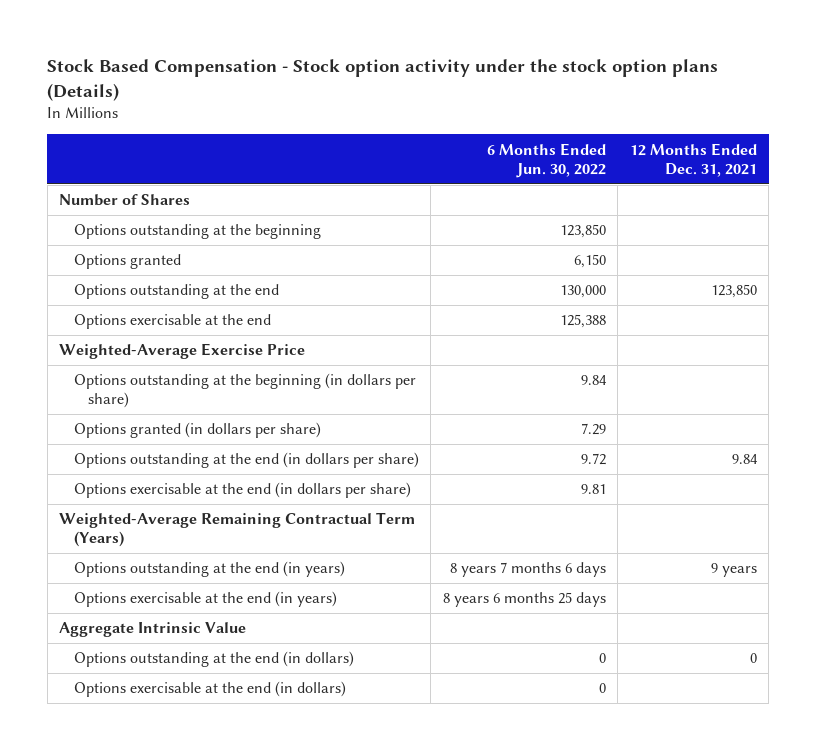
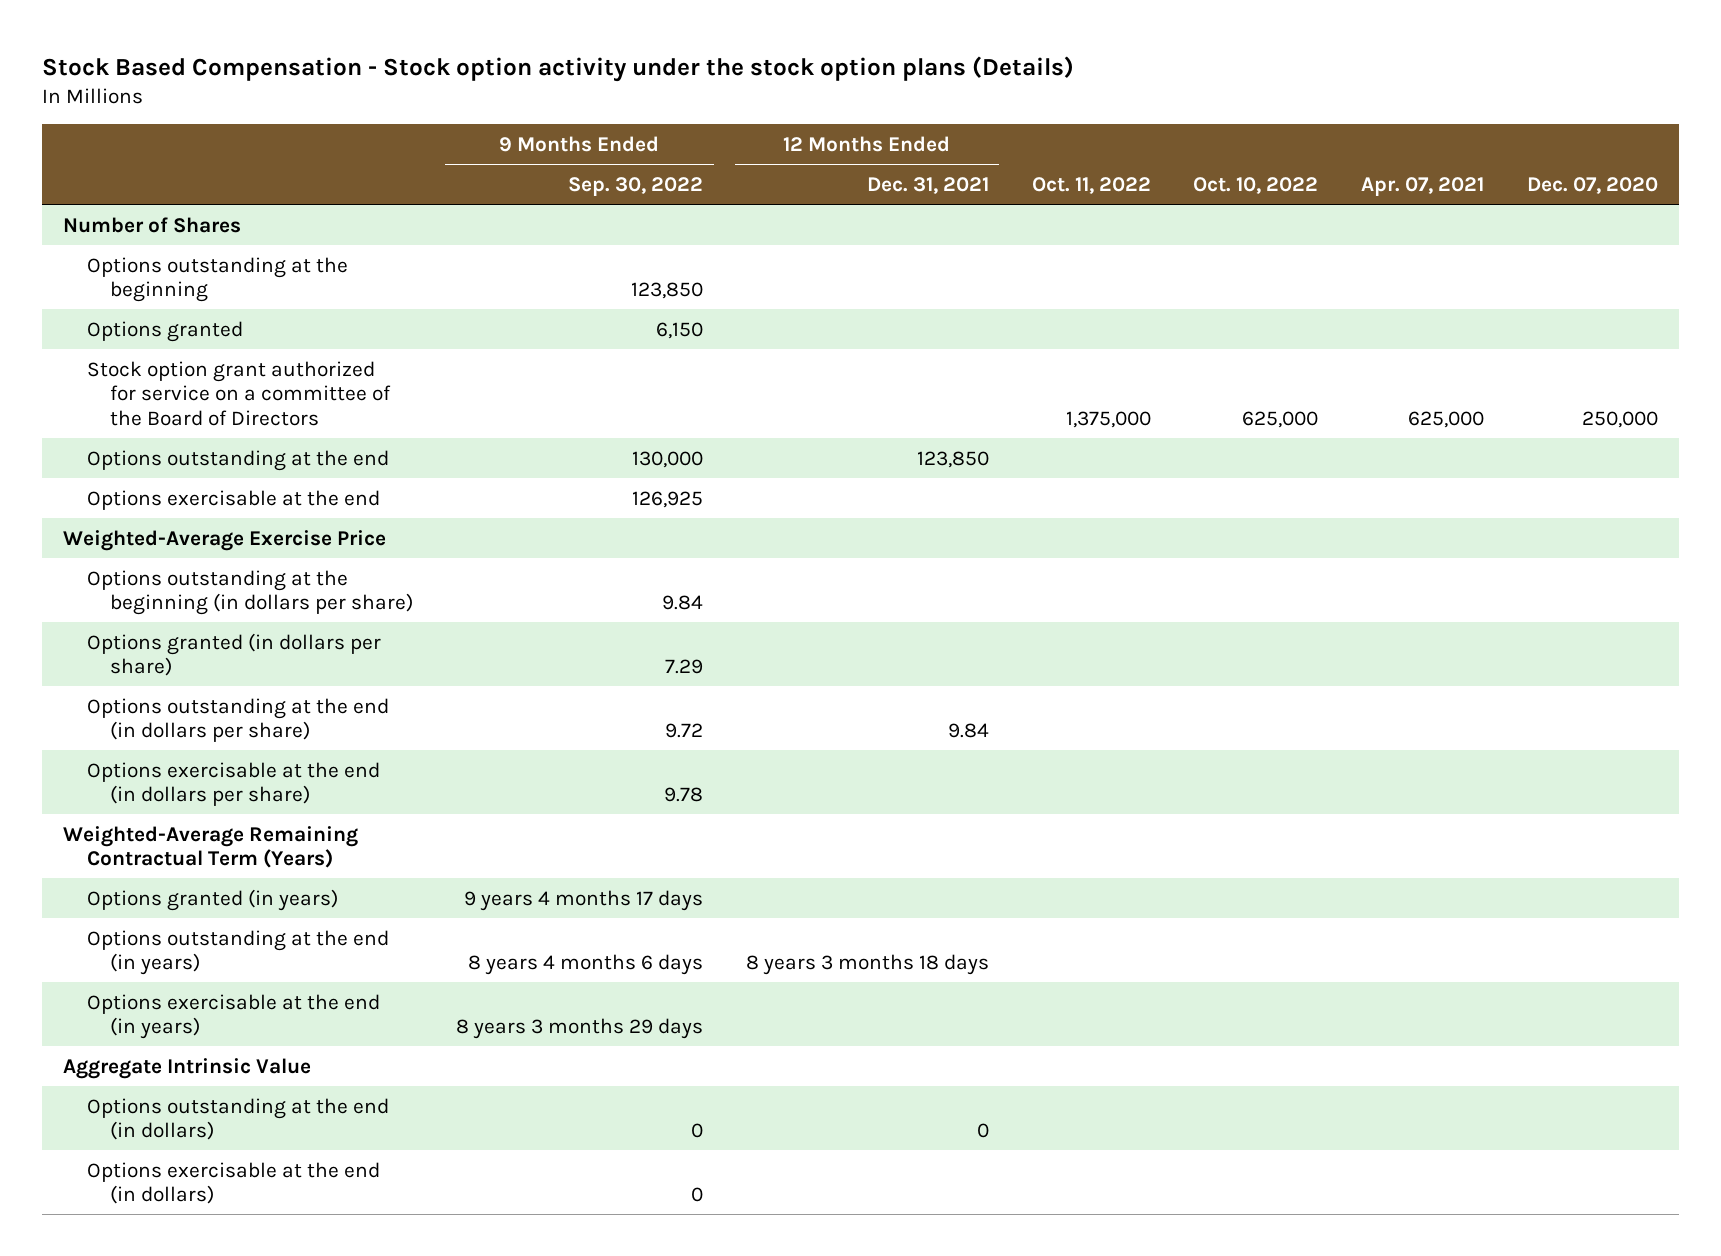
- | 6 Months Ended Jun. 30, 2022 | 12 Months Ended Dec. 31, 2021
+ | 9 Months Ended Sep. 30, 2022 | 12 Months Ended Dec. 31, 2021 | Oct. 11, 2022 | Oct. 10, 2022 | Apr. 07, 2021 | Dec. 07, 2020
+ Stock option grant authorized for service on a committee of the Board of Directors | | | 1,375,000 | 625,000 | 625,000 | 250,000
- Options outstanding at the end (in years) | 8 years 7 months 6 days | 9 years
+ Options granted (in years) | 9 years 4 months 17 days | | | | |
+ Options outstanding at the end (in years) | 8 years 4 months 6 days | 8 years 3 months 18 days | | | |

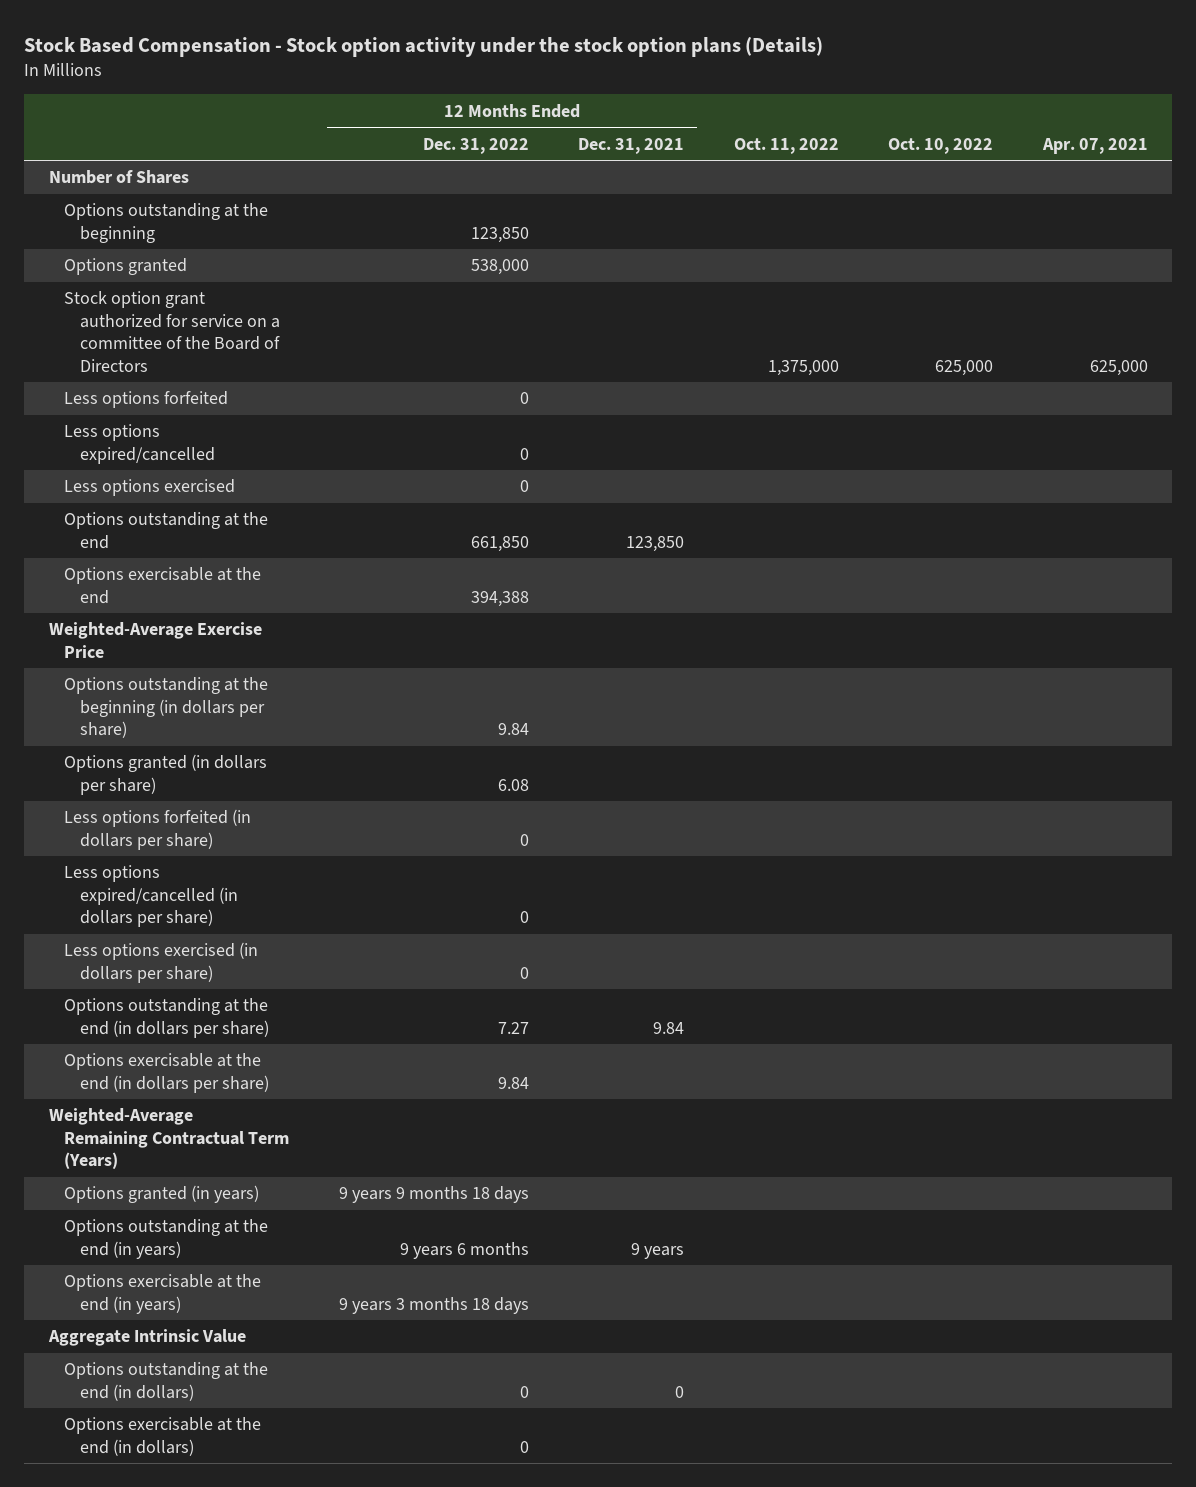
- | 9 Months Ended Sep. 30, 2022 | 12 Months Ended Dec. 31, 2021 | Oct. 11, 2022 | Oct. 10, 2022 | Apr. 07, 2021 | Dec. 07, 2020
+ | 12 Months Ended Dec. 31, 2022 | 12 Months Ended Dec. 31, 2021 | Oct. 11, 2022 | Oct. 10, 2022 | Apr. 07, 2021
+ Less options forfeited | 0 | | | |
+ Less options expired/cancelled | 0 | | | |
+ Less options exercised | 0 | | | |
+ Less options forfeited (in dollars per share) | 0 | | | |
+ Less options expired/cancelled (in dollars per share) | 0 | | | |
+ Less options exercised (in dollars per share) | 0 | | | |
- Options outstanding at the end (in years) | 8 years 4 months 6 days | 8 years 3 months 18 days | | | |
+ Options outstanding at the end (in years) | 9 years 6 months | 9 years | | |

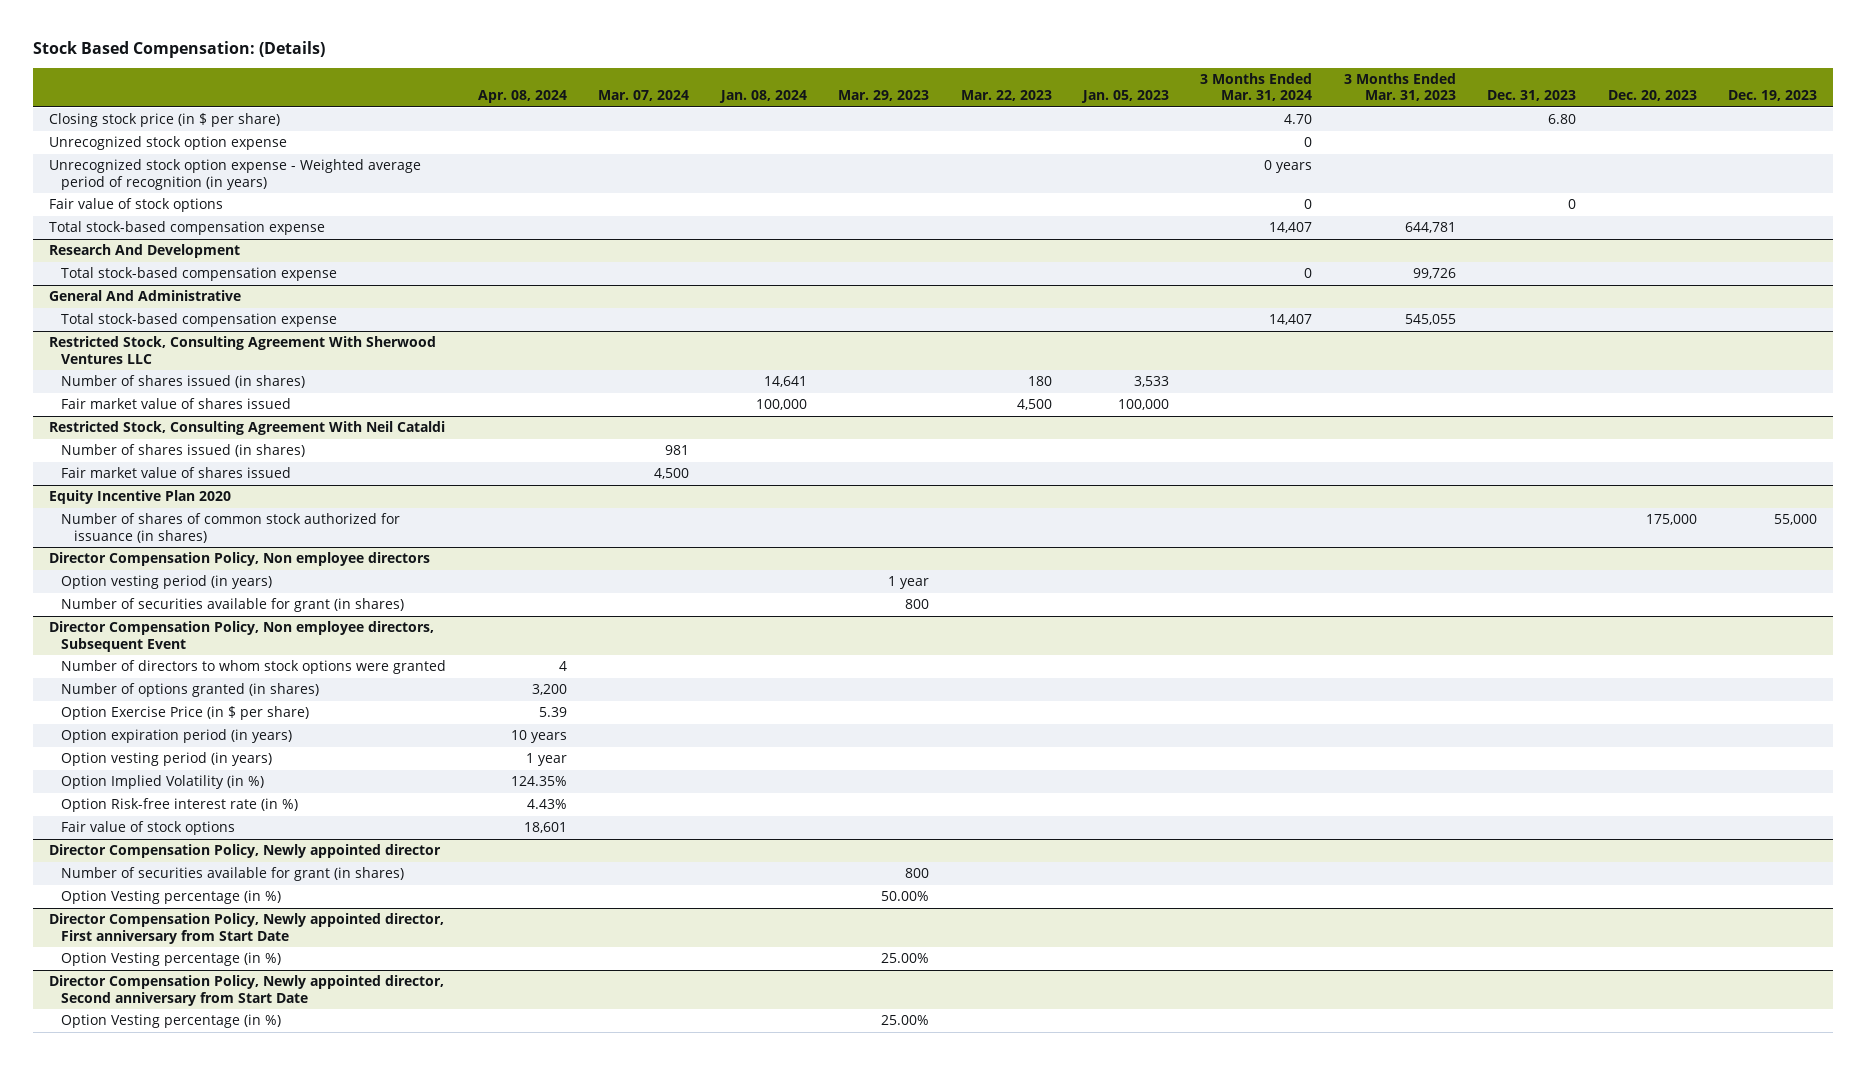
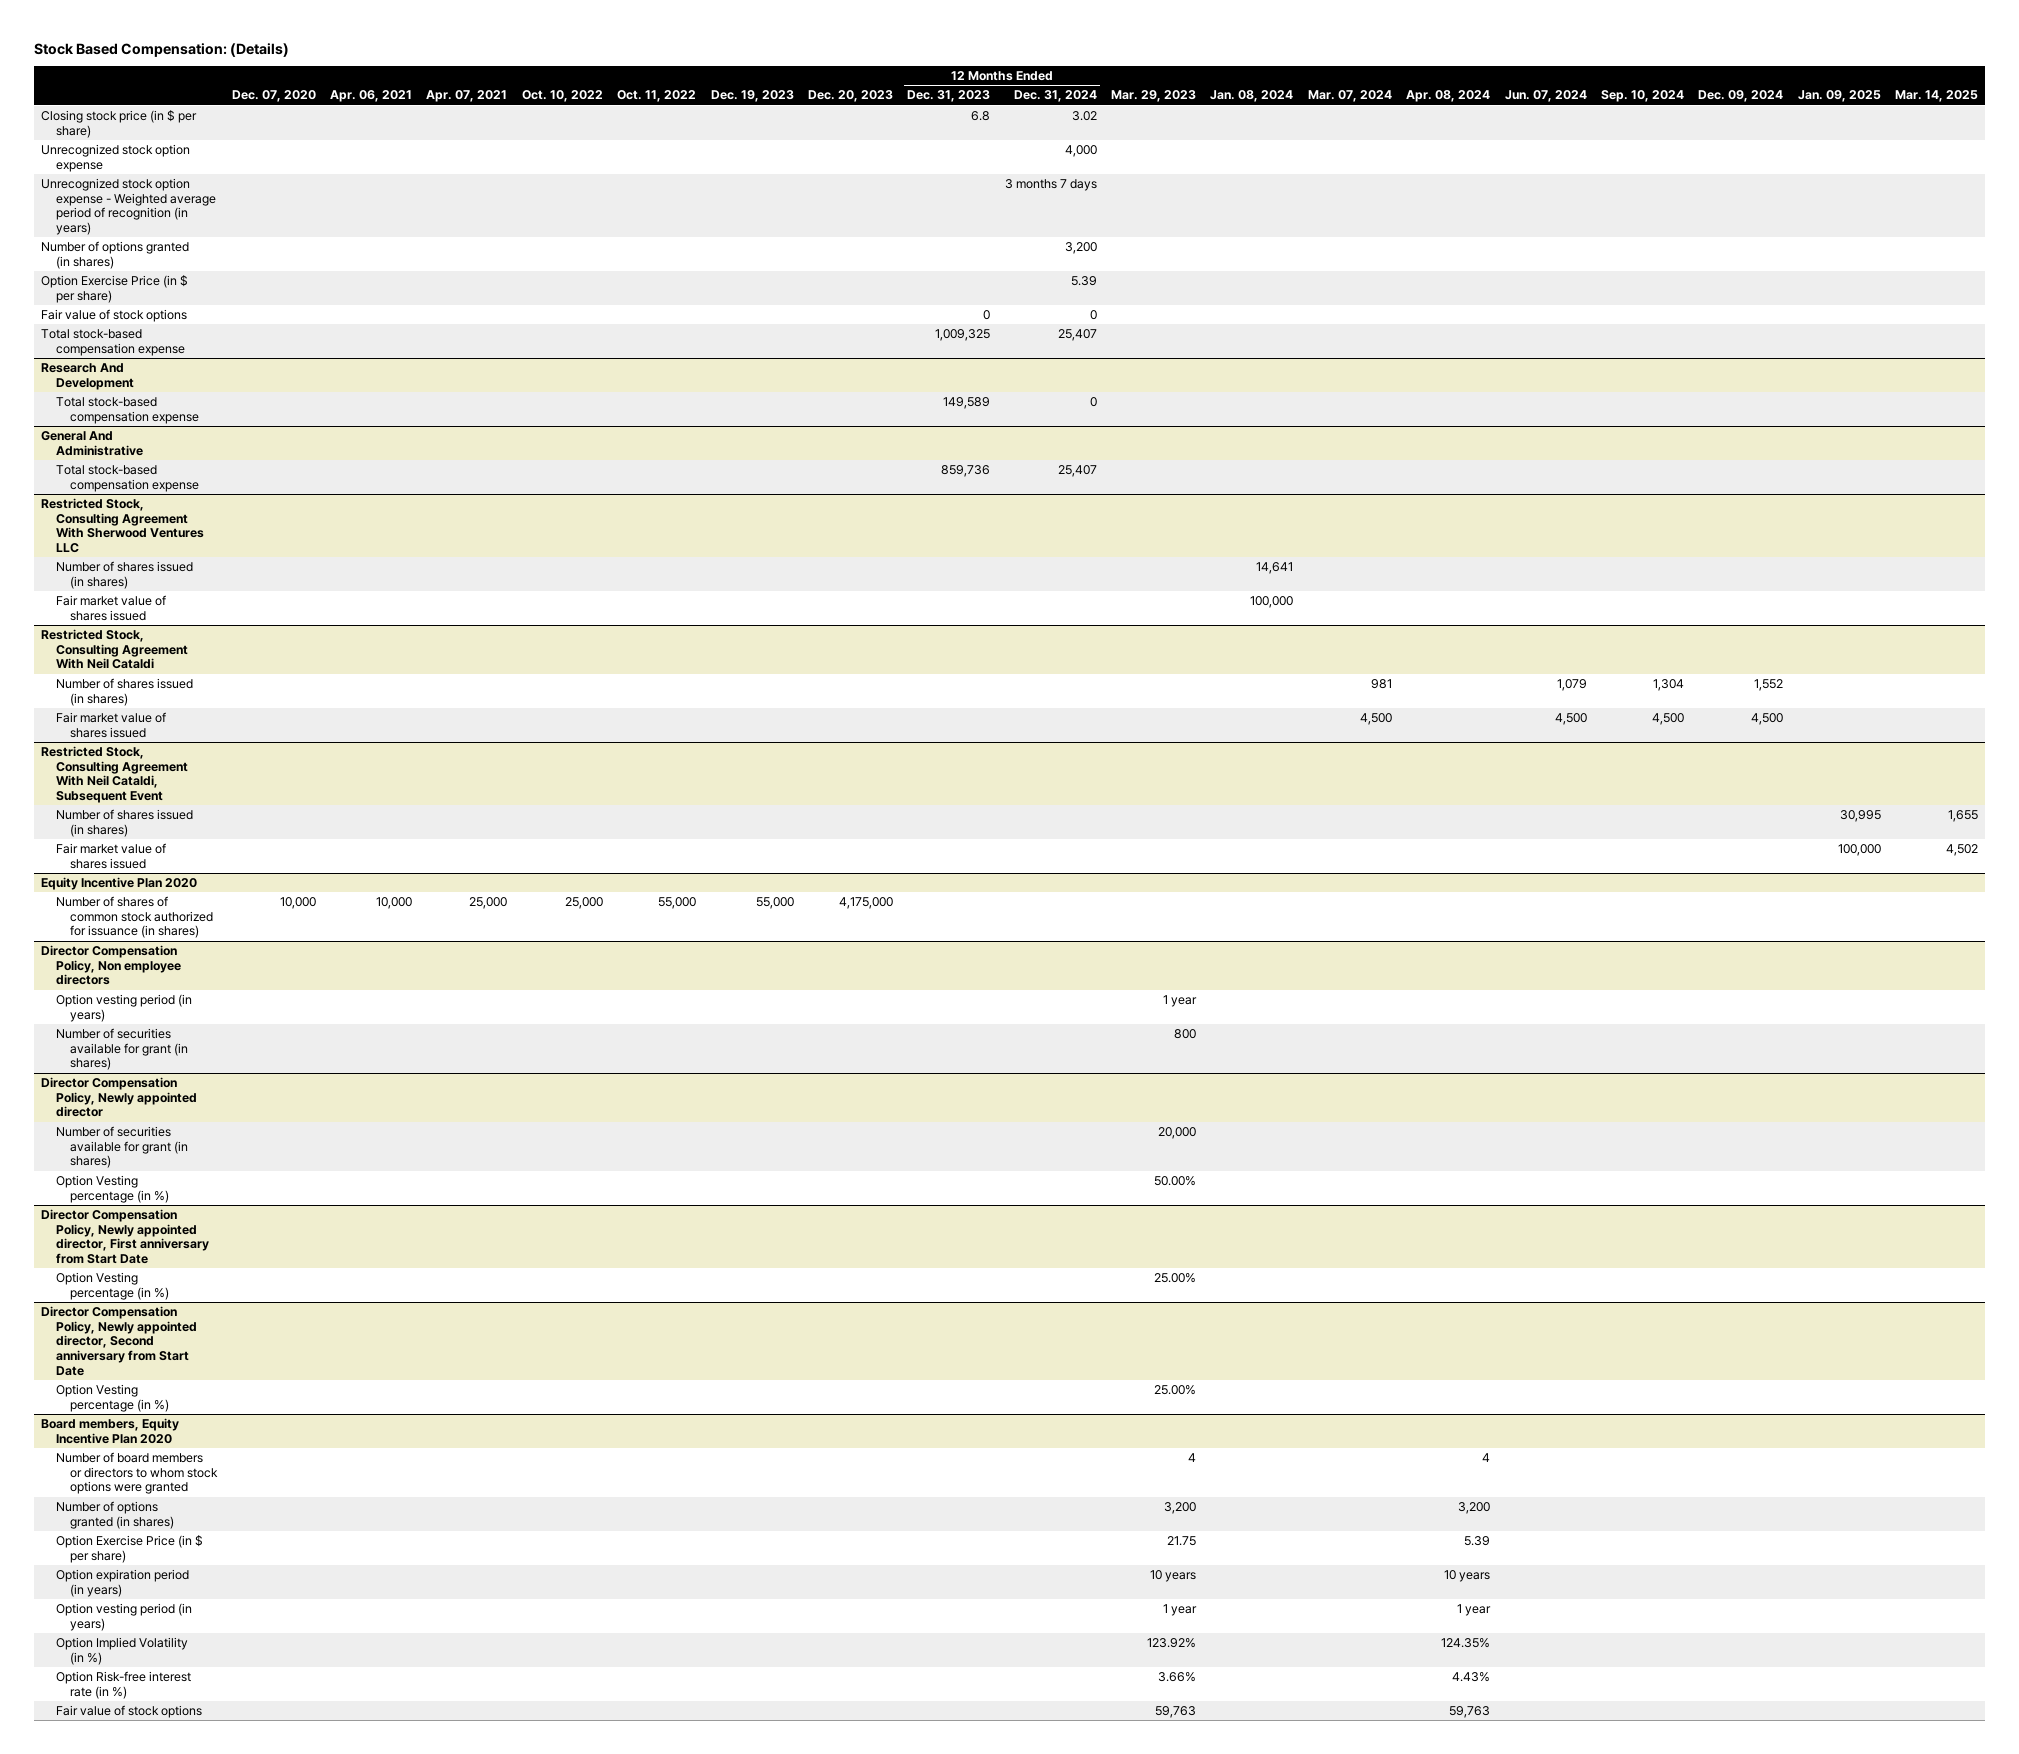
- | Apr. 08, 2024 | Mar. 07, 2024 | Jan. 08, 2024 | Mar. 29, 2023 | Mar. 22, 2023 | Jan. 05, 2023 | 3 Months Ended Mar. 31, 2024 | 3 Months Ended Mar. 31, 2023 | Dec. 31, 2023 | Dec. 20, 2023 | Dec. 19, 2023
+ | Dec. 07, 2020 | Apr. 06, 2021 | Apr. 07, 2021 | Oct. 10, 2022 | Oct. 11, 2022 | Dec. 19, 2023 | Dec. 20, 2023 | 12 Months Ended Dec. 31, 2023 | 12 Months Ended Dec. 31, 2024 | Mar. 29, 2023 | Jan. 08, 2024 | Mar. 07, 2024 | Apr. 08, 2024 | Jun. 07, 2024 | Sep. 10, 2024 | Dec. 09, 2024 | Jan. 09, 2025 | Mar. 14, 2025
+ Number of options granted (in shares) | | | | | | | | | 3,200 | | | | | | | | |
+ Option Exercise Price (in $ per share) | | | | | | | | | 5.39 | | | | | | | | |
+ Restricted Stock, Consulting Agreement With Neil Cataldi, Subsequent Event
+ Number of shares issued (in shares) | | | | | | | | | | | | | | | | | 30,995 | 1,655
+ Fair market value of shares issued | | | | | | | | | | | | | | | | | 100,000 | 4,502
@ Equity Incentive Plan 2020
- Number of shares of common stock authorized for issuance (in shares) | | | | | | | | | | 175,000 | 55,000
+ Number of shares of common stock authorized for issuance (in shares) | 10,000 | 10,000 | 25,000 | 25,000 | 55,000 | 55,000 | 4,175,000 | | | | | | | | | | |
- Director Compensation Policy, Non employee directors, Subsequent Event
- Number of directors to whom stock options were granted | 4 | | | | | | | | | |
- Number of options granted (in shares) | 3,200 | | | | | | | | | |
- Option Exercise Price (in $ per share) | 5.39 | | | | | | | | | |
- Option expiration period (in years) | 10 years | | | | | | | | | |
- Option vesting period (in years) | 1 year | | | | | | | | | |
- Option Implied Volatility (in %) | 124.35% | | | | | | | | | |
- Option Risk-free interest rate (in %) | 4.43% | | | | | | | | | |
- Fair value of stock options | 18,601 | | | | | | | | | |
@ Director Compensation Policy, Newly appointed director
- Number of securities available for grant (in shares) | | | | 800 | | | | | | |
+ Number of securities available for grant (in shares) | | | | | | | | | | 20,000 | | | | | | | |
+ Board members, Equity Incentive Plan 2020
+ Number of board members or directors to whom stock options were granted | | | | | | | | | | 4 | | | 4 | | | | |
+ Number of options granted (in shares) | | | | | | | | | | 3,200 | | | 3,200 | | | | |
+ Option Exercise Price (in $ per share) | | | | | | | | | | 21.75 | | | 5.39 | | | | |
+ Option expiration period (in years) | | | | | | | | | | 10 years | | | 10 years | | | | |
+ Option vesting period (in years) | | | | | | | | | | 1 year | | | 1 year | | | | |
+ Option Implied Volatility (in %) | | | | | | | | | | 123.92% | | | 124.35% | | | | |
+ Option Risk-free interest rate (in %) | | | | | | | | | | 3.66% | | | 4.43% | | | | |
+ Fair value of stock options | | | | | | | | | | 59,763 | | | 59,763 | | | | |

